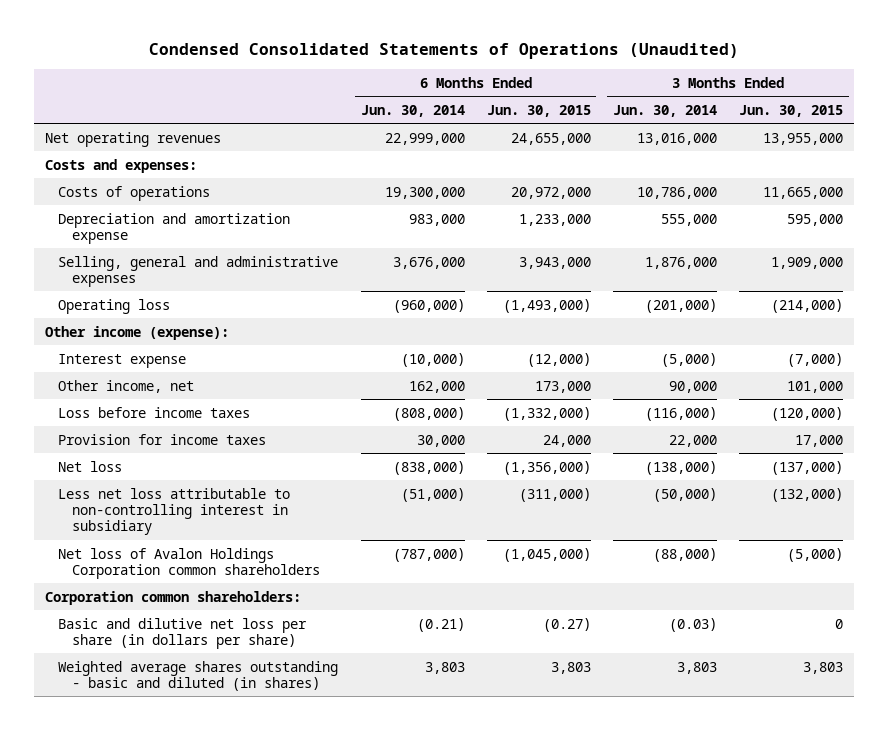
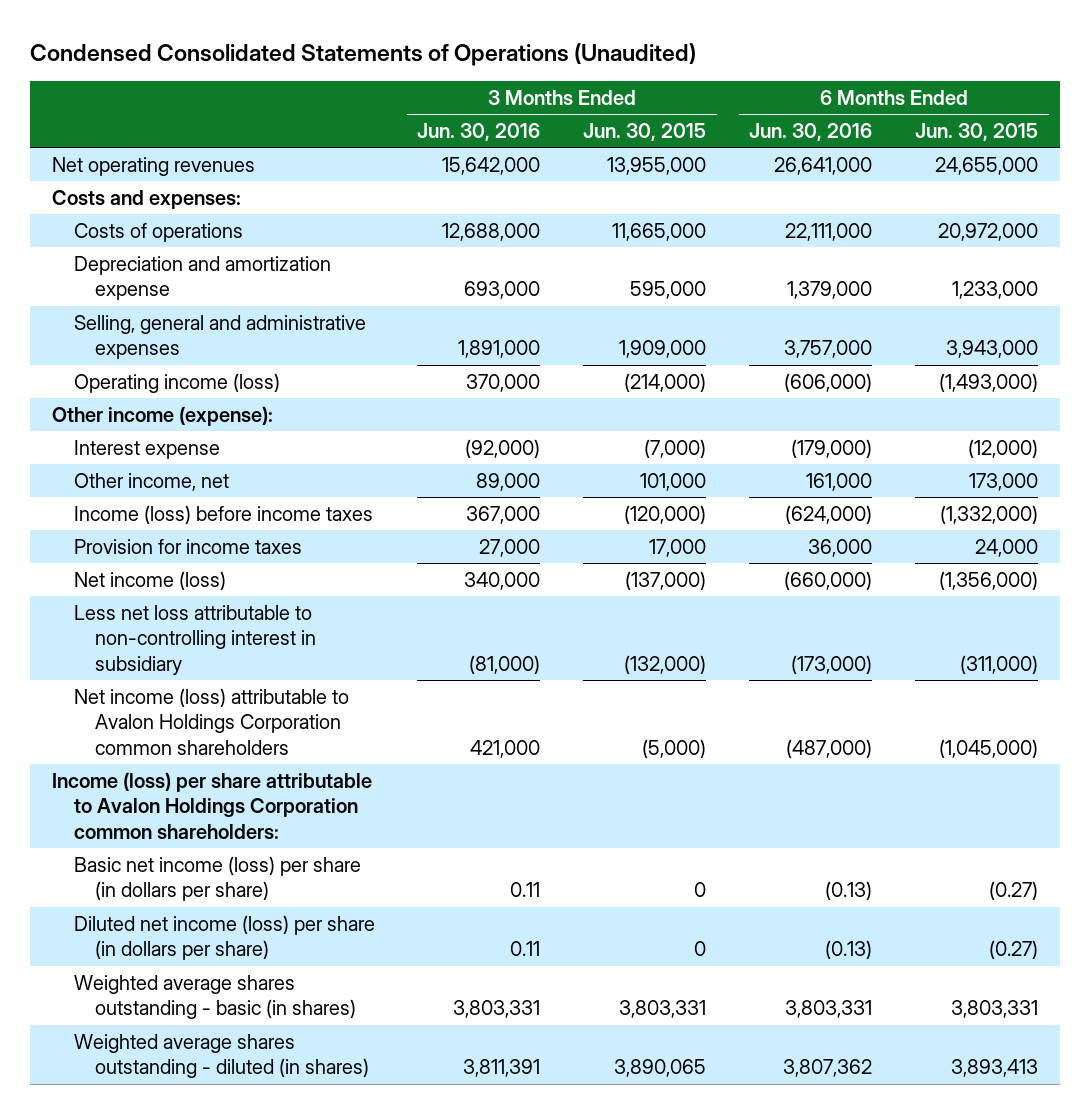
- | 6 Months Ended Jun. 30, 2014 | 6 Months Ended Jun. 30, 2015 | 3 Months Ended Jun. 30, 2014 | 3 Months Ended Jun. 30, 2015
+ | 3 Months Ended Jun. 30, 2016 | 3 Months Ended Jun. 30, 2015 | 6 Months Ended Jun. 30, 2016 | 6 Months Ended Jun. 30, 2015
- Operating loss | (960,000) | (1,493,000) | (201,000) | (214,000)
+ Operating income (loss) | 370,000 | (214,000) | (606,000) | (1,493,000)
- Loss before income taxes | (808,000) | (1,332,000) | (116,000) | (120,000)
+ Income (loss) before income taxes | 367,000 | (120,000) | (624,000) | (1,332,000)
- Net loss | (838,000) | (1,356,000) | (138,000) | (137,000)
+ Net income (loss) | 340,000 | (137,000) | (660,000) | (1,356,000)
- Net loss of Avalon Holdings Corporation common shareholders | (787,000) | (1,045,000) | (88,000) | (5,000)
- Corporation common shareholders:
- Basic and dilutive net loss per share (in dollars per share) | (0.21) | (0.27) | (0.03) | 0
- Weighted average shares outstanding - basic and diluted (in shares) | 3,803 | 3,803 | 3,803 | 3,803
+ Net income (loss) attributable to Avalon Holdings Corporation common shareholders | 421,000 | (5,000) | (487,000) | (1,045,000)
+ Income (loss) per share attributable to Avalon Holdings Corporation common shareholders:
+ Basic net income (loss) per share (in dollars per share) | 0.11 | 0 | (0.13) | (0.27)
+ Diluted net income (loss) per share (in dollars per share) | 0.11 | 0 | (0.13) | (0.27)
+ Weighted average shares outstanding - basic (in shares) | 3,803,331 | 3,803,331 | 3,803,331 | 3,803,331
+ Weighted average shares outstanding - diluted (in shares) | 3,811,391 | 3,890,065 | 3,807,362 | 3,893,413

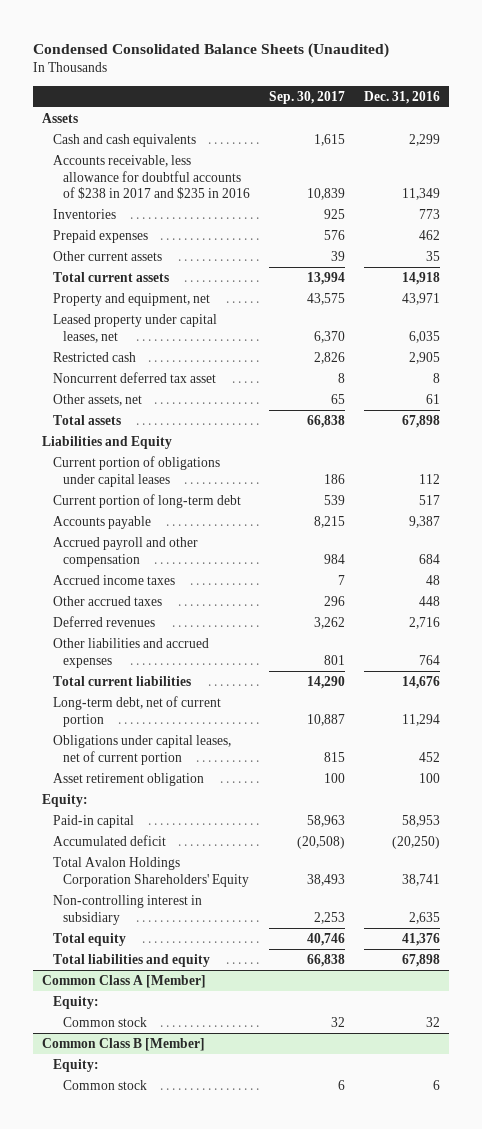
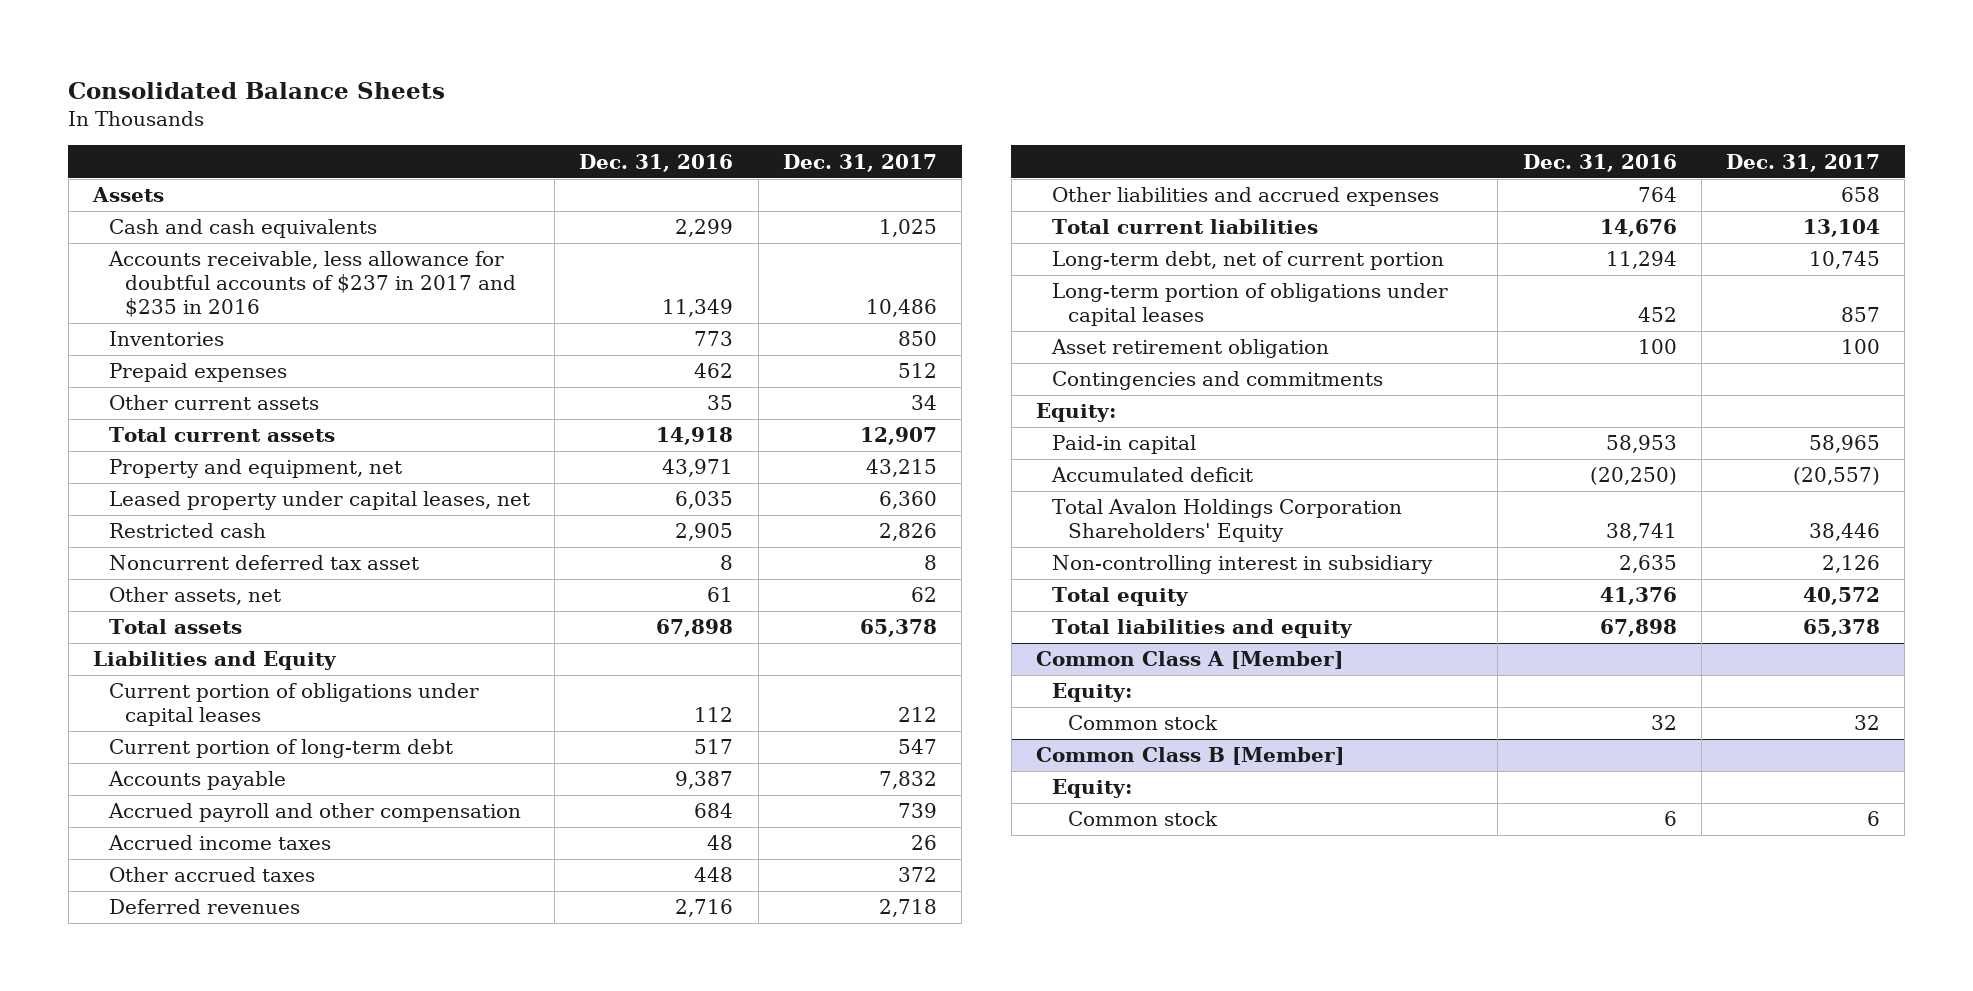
- Condensed Consolidated Balance Sheets (Unaudited)
+ Consolidated Balance Sheets
- | Sep. 30, 2017 | Dec. 31, 2016
+ | Dec. 31, 2016 | Dec. 31, 2017
- Accounts receivable, less allowance for doubtful accounts of $238 in 2017 and $235 in 2016 | 10,839 | 11,349
+ Accounts receivable, less allowance for doubtful accounts of $237 in 2017 and $235 in 2016 | 11,349 | 10,486
- Obligations under capital leases, net of current portion | 815 | 452
+ Long-term portion of obligations under capital leases | 452 | 857
+ Contingencies and commitments

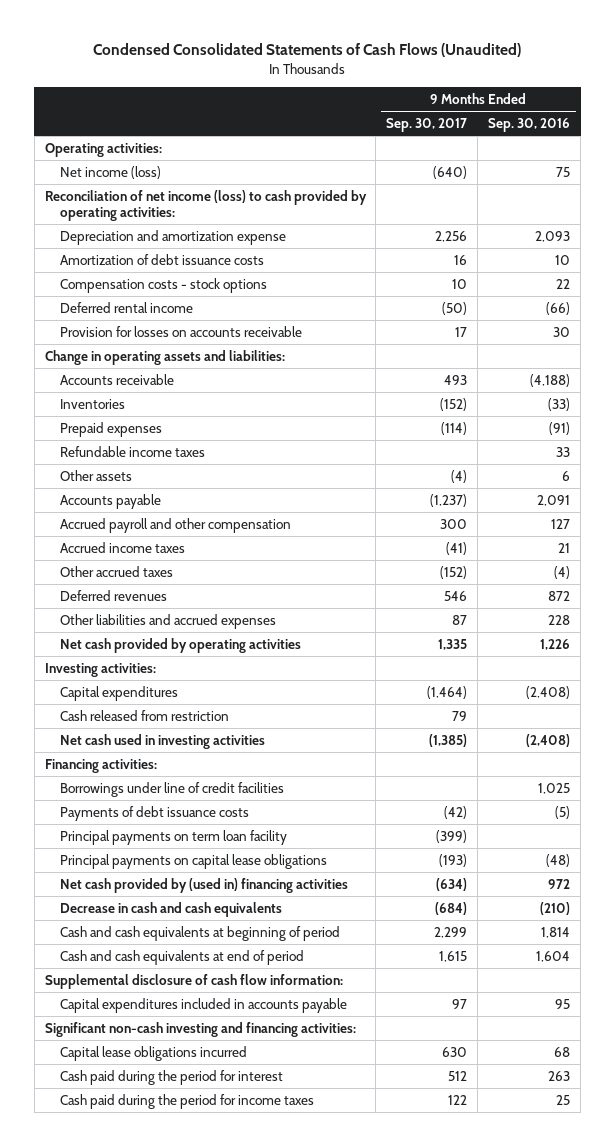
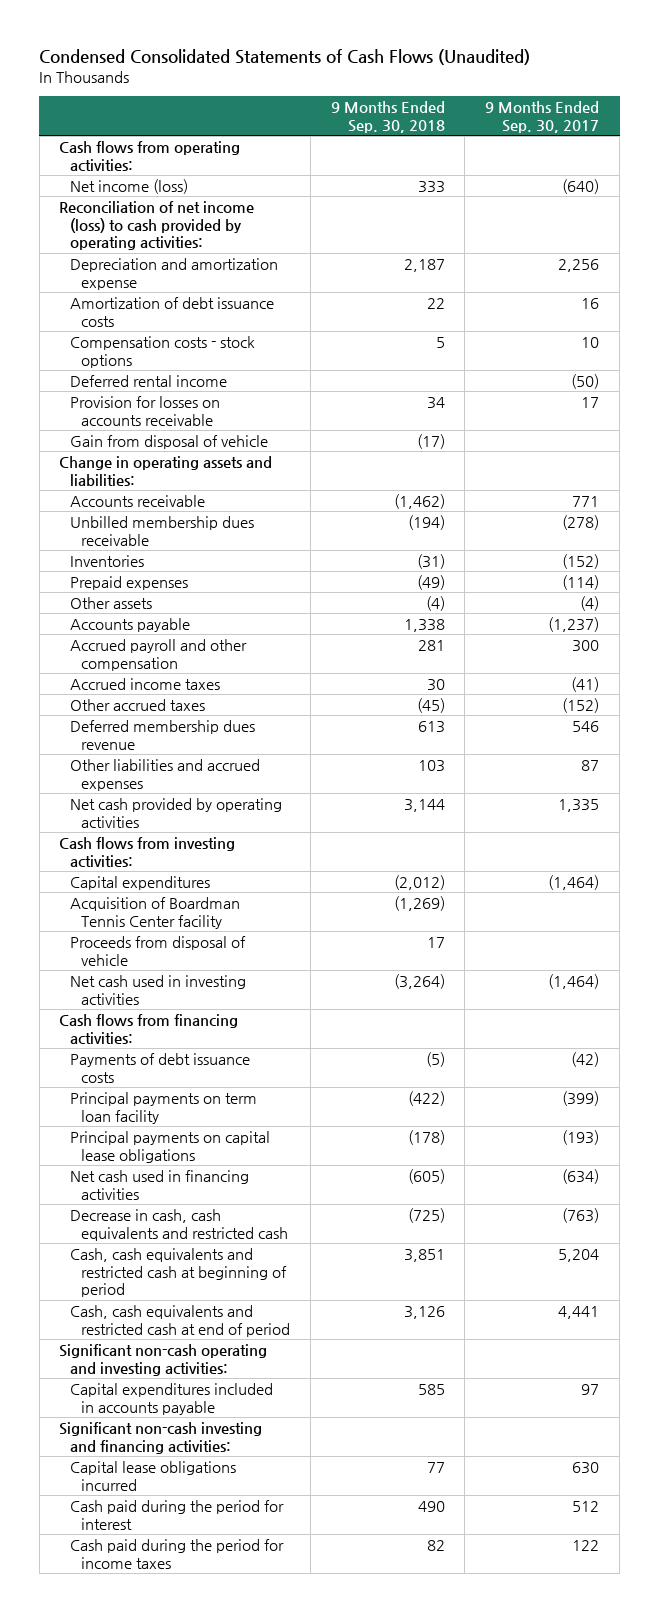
- | 9 Months Ended Sep. 30, 2017 | 9 Months Ended Sep. 30, 2016
+ | 9 Months Ended Sep. 30, 2018 | 9 Months Ended Sep. 30, 2017
- Operating activities:
+ Cash flows from operating activities:
+ Gain from disposal of vehicle | (17) |
- Accounts receivable | 493 | (4,188)
+ Accounts receivable | (1,462) | 771
+ Unbilled membership dues receivable | (194) | (278)
- Refundable income taxes | | 33
- Deferred revenues | 546 | 872
+ Deferred membership dues revenue | 613 | 546
- Investing activities:
+ Cash flows from investing activities:
- Cash released from restriction | 79 |
- Net cash used in investing activities | (1,385) | (2,408)
- Financing activities:
- Borrowings under line of credit facilities | | 1,025
+ Acquisition of Boardman Tennis Center facility | (1,269) |
+ Proceeds from disposal of vehicle | 17 |
+ Net cash used in investing activities | (3,264) | (1,464)
+ Cash flows from financing activities:
- Net cash provided by (used in) financing activities | (634) | 972
- Decrease in cash and cash equivalents | (684) | (210)
- Cash and cash equivalents at beginning of period | 2,299 | 1,814
- Cash and cash equivalents at end of period | 1,615 | 1,604
- Supplemental disclosure of cash flow information:
+ Net cash used in financing activities | (605) | (634)
+ Decrease in cash, cash equivalents and restricted cash | (725) | (763)
+ Cash, cash equivalents and restricted cash at beginning of period | 3,851 | 5,204
+ Cash, cash equivalents and restricted cash at end of period | 3,126 | 4,441
+ Significant non-cash operating and investing activities:

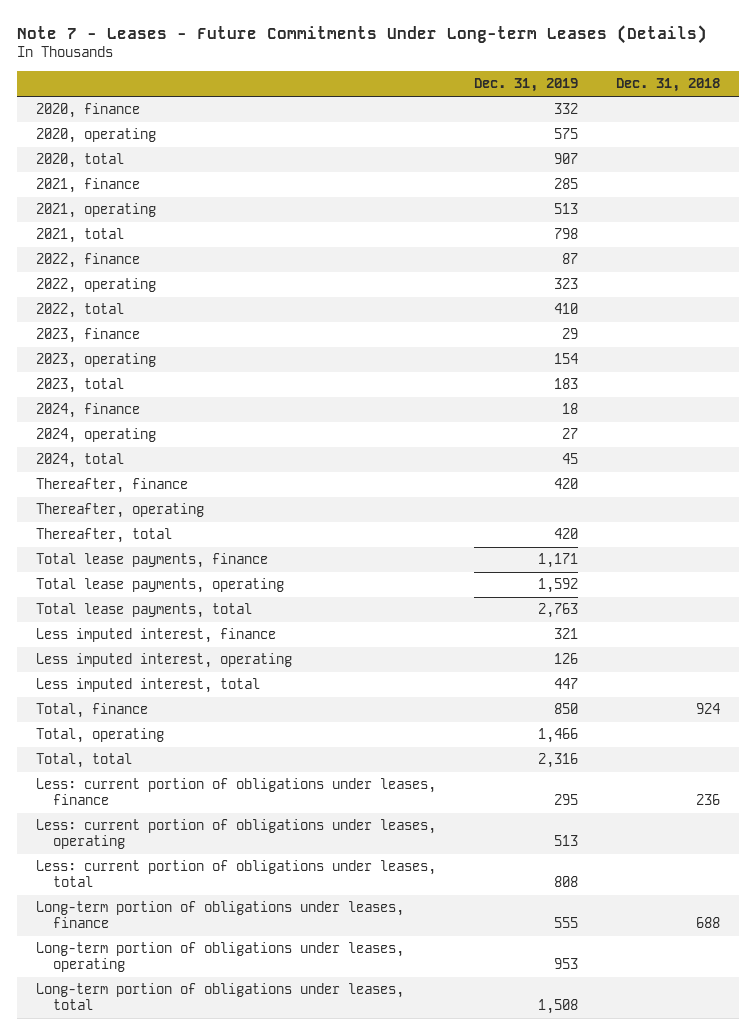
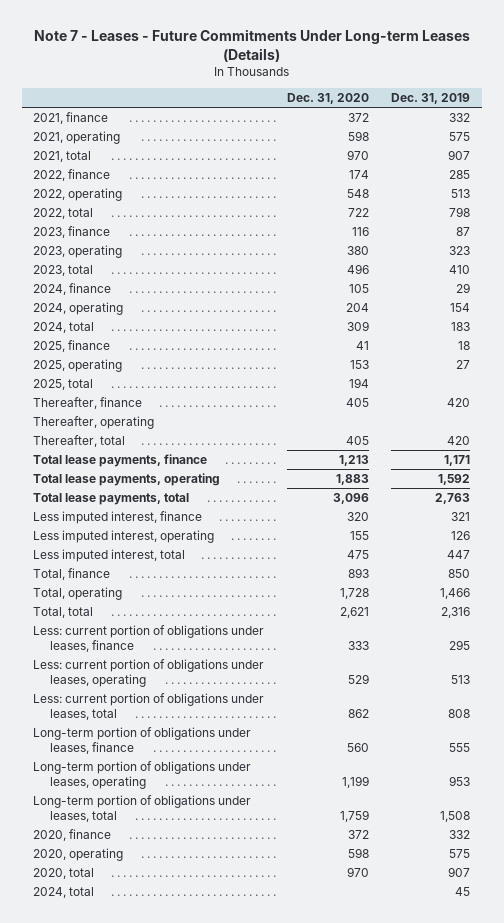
- | Dec. 31, 2019 | Dec. 31, 2018
+ | Dec. 31, 2020 | Dec. 31, 2019
- 2021, finance | 285 |
- 2021, operating | 513 |
- 2021, total | 798 |
- 2022, finance | 87 |
- 2022, operating | 323 |
- 2022, total | 410 |
- 2023, finance | 29 |
- 2023, operating | 154 |
- 2023, total | 183 |
- 2024, finance | 18 |
- 2024, operating | 27 |
+ 2021, finance | 372 | 332
+ 2021, operating | 598 | 575
+ 2021, total | 970 | 907
+ 2022, finance | 174 | 285
+ 2022, operating | 548 | 513
+ 2022, total | 722 | 798
+ 2023, finance | 116 | 87
+ 2023, operating | 380 | 323
+ 2023, total | 496 | 410
+ 2024, finance | 105 | 29
+ 2024, operating | 204 | 154
+ 2024, total | 309 | 183
+ 2025, finance | 41 | 18
+ 2025, operating | 153 | 27
+ 2025, total | 194 |
moved down: 2020, finance | 372 | 332
moved down: 2020, operating | 598 | 575
moved down: 2020, total | 970 | 907
moved down: 2024, total | | 45

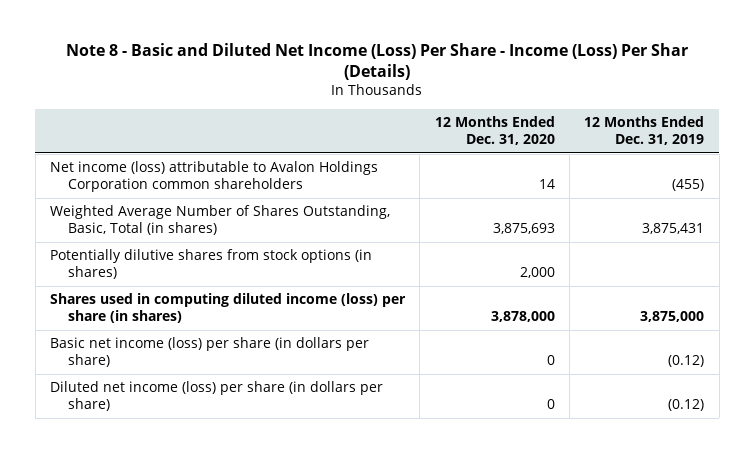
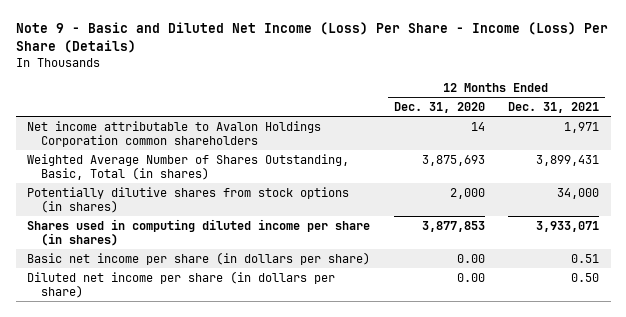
- Note 8 - Basic and Diluted Net Income (Loss) Per Share - Income (Loss) Per Shar (Details)
+ Note 9 - Basic and Diluted Net Income (Loss) Per Share - Income (Loss) Per Share (Details)
- | 12 Months Ended Dec. 31, 2020 | 12 Months Ended Dec. 31, 2019
+ | 12 Months Ended Dec. 31, 2020 | 12 Months Ended Dec. 31, 2021
- Net income (loss) attributable to Avalon Holdings Corporation common shareholders | 14 | (455)
+ Net income attributable to Avalon Holdings Corporation common shareholders | 14 | 1,971
- Shares used in computing diluted income (loss) per share (in shares) | 3,878,000 | 3,875,000
- Basic net income (loss) per share (in dollars per share) | 0 | (0.12)
- Diluted net income (loss) per share (in dollars per share) | 0 | (0.12)
+ Shares used in computing diluted income per share (in shares) | 3,877,853 | 3,933,071
+ Basic net income per share (in dollars per share) | 0.00 | 0.51
+ Diluted net income per share (in dollars per share) | 0.00 | 0.50

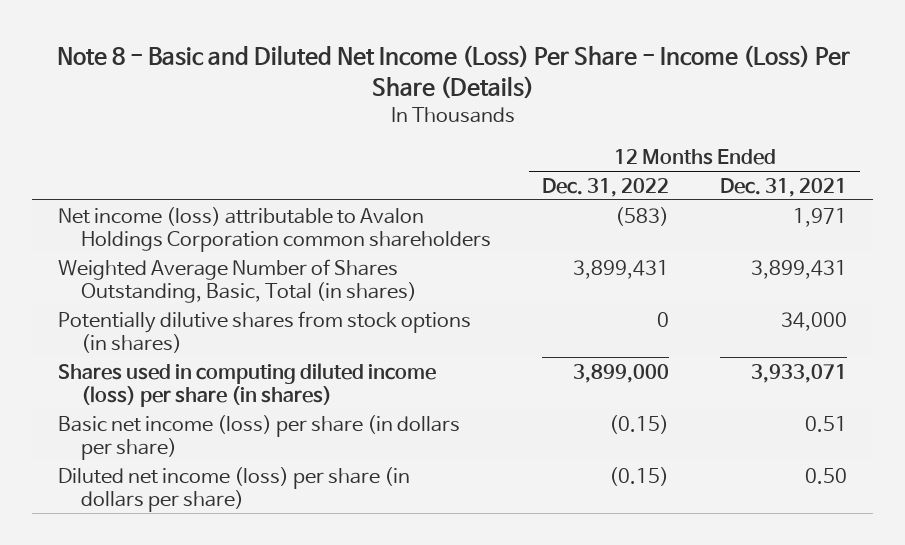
- Note 9 - Basic and Diluted Net Income (Loss) Per Share - Income (Loss) Per Share (Details)
+ Note 8 - Basic and Diluted Net Income (Loss) Per Share - Income (Loss) Per Share (Details)
- | 12 Months Ended Dec. 31, 2020 | 12 Months Ended Dec. 31, 2021
+ | 12 Months Ended Dec. 31, 2022 | 12 Months Ended Dec. 31, 2021
- Net income attributable to Avalon Holdings Corporation common shareholders | 14 | 1,971
+ Net income (loss) attributable to Avalon Holdings Corporation common shareholders | (583) | 1,971
- Shares used in computing diluted income per share (in shares) | 3,877,853 | 3,933,071
- Basic net income per share (in dollars per share) | 0.00 | 0.51
- Diluted net income per share (in dollars per share) | 0.00 | 0.50
+ Shares used in computing diluted income (loss) per share (in shares) | 3,899,000 | 3,933,071
+ Basic net income (loss) per share (in dollars per share) | (0.15) | 0.51
+ Diluted net income (loss) per share (in dollars per share) | (0.15) | 0.50

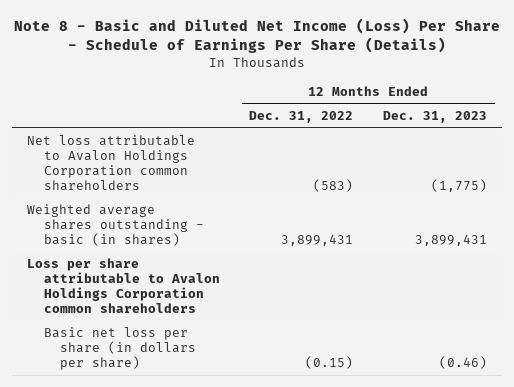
- Note 8 - Basic and Diluted Net Income (Loss) Per Share - Income (Loss) Per Share (Details)
+ Note 8 - Basic and Diluted Net Income (Loss) Per Share - Schedule of Earnings Per Share (Details)
- | 12 Months Ended Dec. 31, 2022 | 12 Months Ended Dec. 31, 2021
+ | 12 Months Ended Dec. 31, 2022 | 12 Months Ended Dec. 31, 2023
- Net income (loss) attributable to Avalon Holdings Corporation common shareholders | (583) | 1,971
- Weighted Average Number of Shares Outstanding, Basic, Total (in shares) | 3,899,431 | 3,899,431
- Potentially dilutive shares from stock options (in shares) | 0 | 34,000
- Shares used in computing diluted income (loss) per share (in shares) | 3,899,000 | 3,933,071
- Basic net income (loss) per share (in dollars per share) | (0.15) | 0.51
- Diluted net income (loss) per share (in dollars per share) | (0.15) | 0.50
+ Net loss attributable to Avalon Holdings Corporation common shareholders | (583) | (1,775)
+ Weighted average shares outstanding - basic (in shares) | 3,899,431 | 3,899,431
+ Loss per share attributable to Avalon Holdings Corporation common shareholders
+ Basic net loss per share (in dollars per share) | (0.15) | (0.46)

